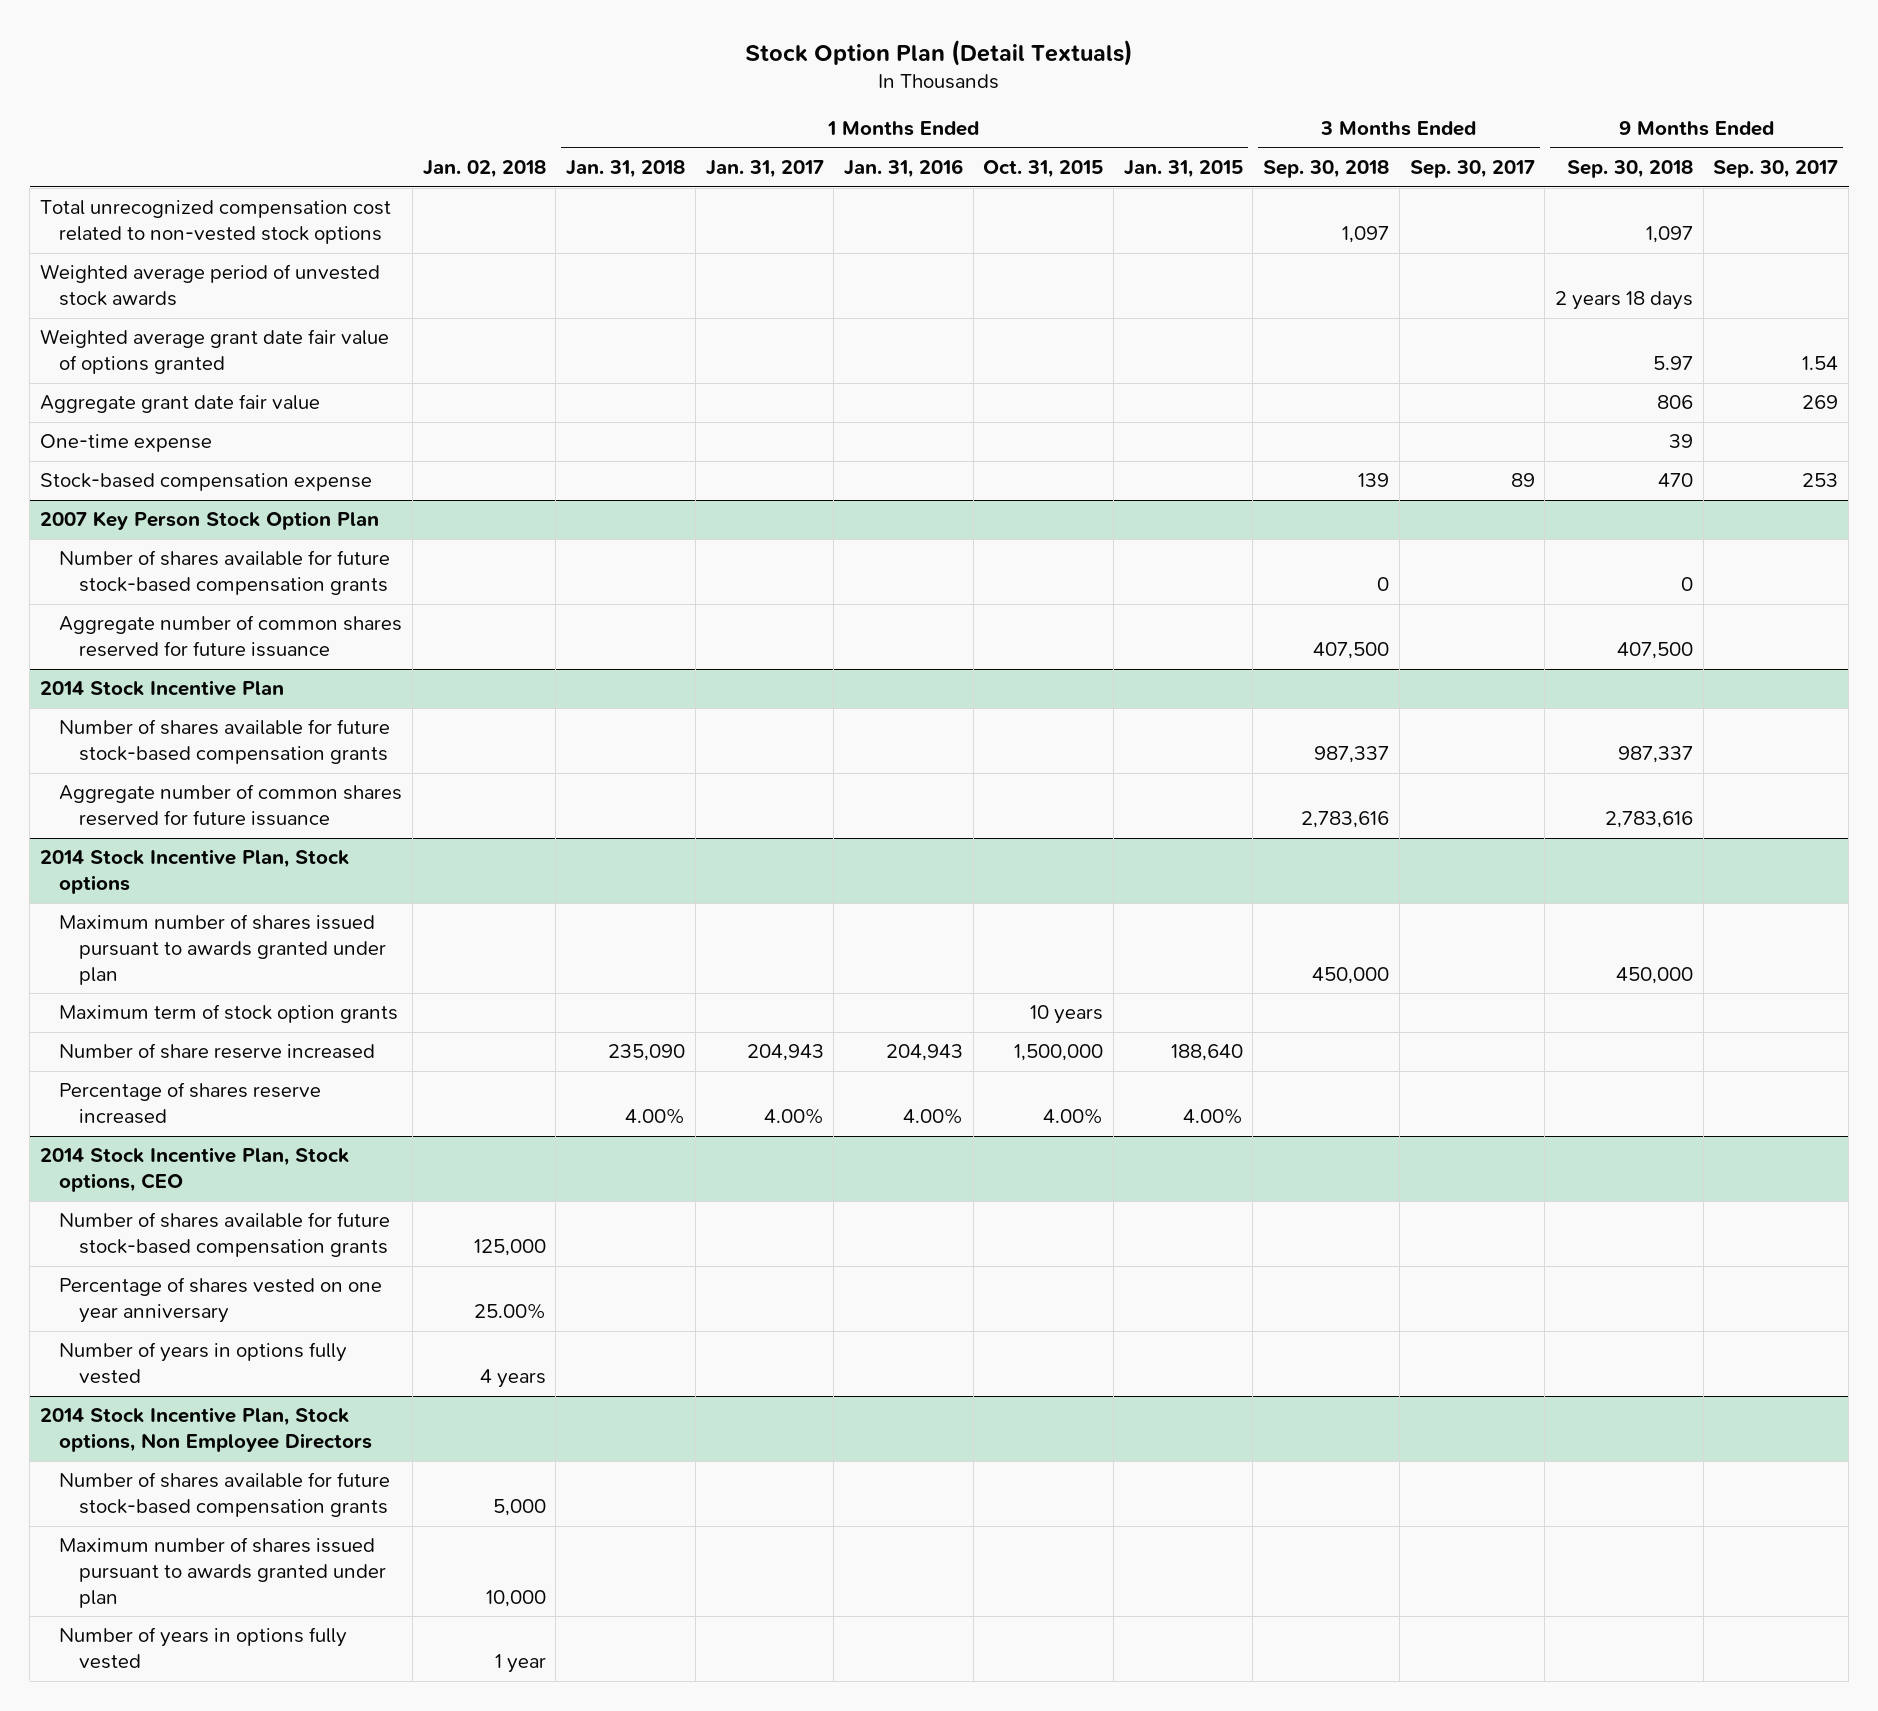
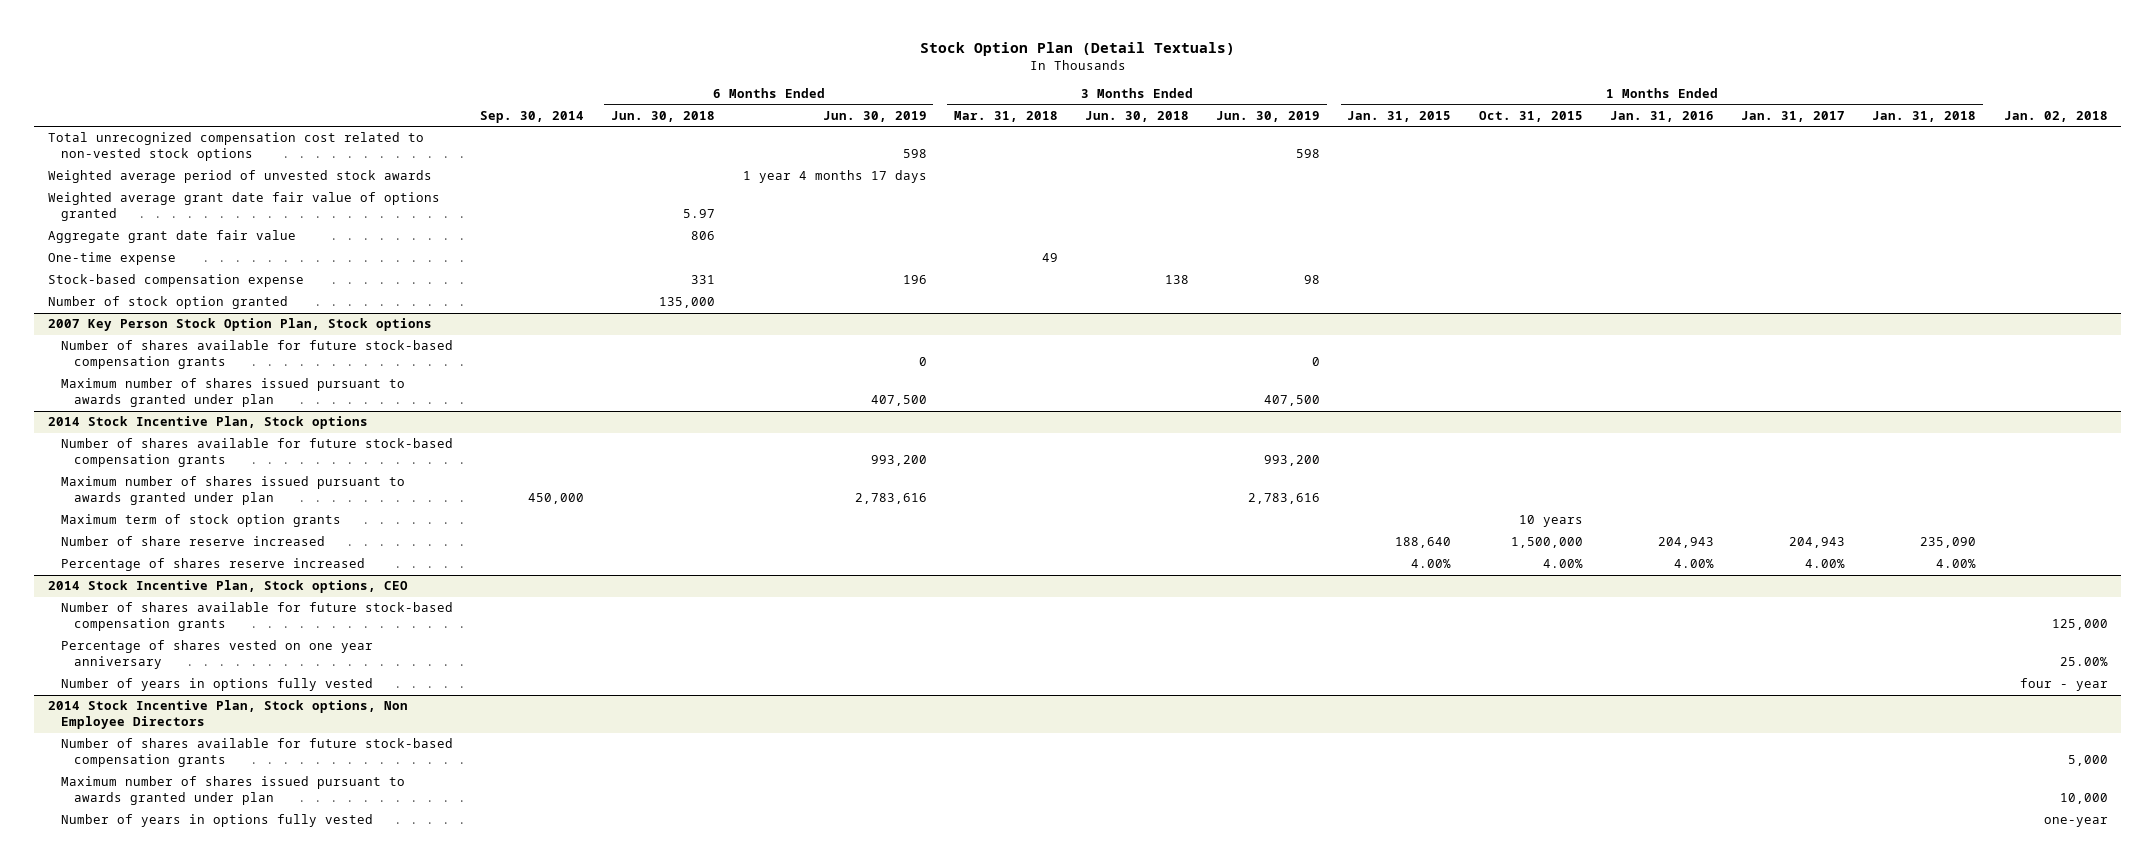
- | Jan. 02, 2018 | 1 Months Ended Jan. 31, 2018 | 1 Months Ended Jan. 31, 2017 | 1 Months Ended Jan. 31, 2016 | 1 Months Ended Oct. 31, 2015 | 1 Months Ended Jan. 31, 2015 | 3 Months Ended Sep. 30, 2018 | 3 Months Ended Sep. 30, 2017 | 9 Months Ended Sep. 30, 2018 | 9 Months Ended Sep. 30, 2017
+ | Sep. 30, 2014 | 6 Months Ended Jun. 30, 2018 | 6 Months Ended Jun. 30, 2019 | 3 Months Ended Mar. 31, 2018 | 3 Months Ended Jun. 30, 2018 | 3 Months Ended Jun. 30, 2019 | 1 Months Ended Jan. 31, 2015 | 1 Months Ended Oct. 31, 2015 | 1 Months Ended Jan. 31, 2016 | 1 Months Ended Jan. 31, 2017 | 1 Months Ended Jan. 31, 2018 | Jan. 02, 2018
- 2007 Key Person Stock Option Plan
+ Number of stock option granted | | 135,000 | | | | | | | | | |
+ 2007 Key Person Stock Option Plan, Stock options
- Aggregate number of common shares reserved for future issuance | | | | | | | 407,500 | | 407,500 |
- 2014 Stock Incentive Plan
- Number of shares available for future stock-based compensation grants | | | | | | | 987,337 | | 987,337 |
- Aggregate number of common shares reserved for future issuance | | | | | | | 2,783,616 | | 2,783,616 |
+ Maximum number of shares issued pursuant to awards granted under plan | | | 407,500 | | | 407,500 | | | | | |
@ 2014 Stock Incentive Plan, Stock options
+ Number of shares available for future stock-based compensation grants | | | 993,200 | | | 993,200 | | | | | |
@ 2014 Stock Incentive Plan, Stock options, CEO
- Number of years in options fully vested | 4 years | | | | | | | | |
+ Number of years in options fully vested | | | | | | | | | | | | four - year
@ 2014 Stock Incentive Plan, Stock options, Non Employee Directors
- Number of years in options fully vested | 1 year | | | | | | | | |
+ Number of years in options fully vested | | | | | | | | | | | | one-year

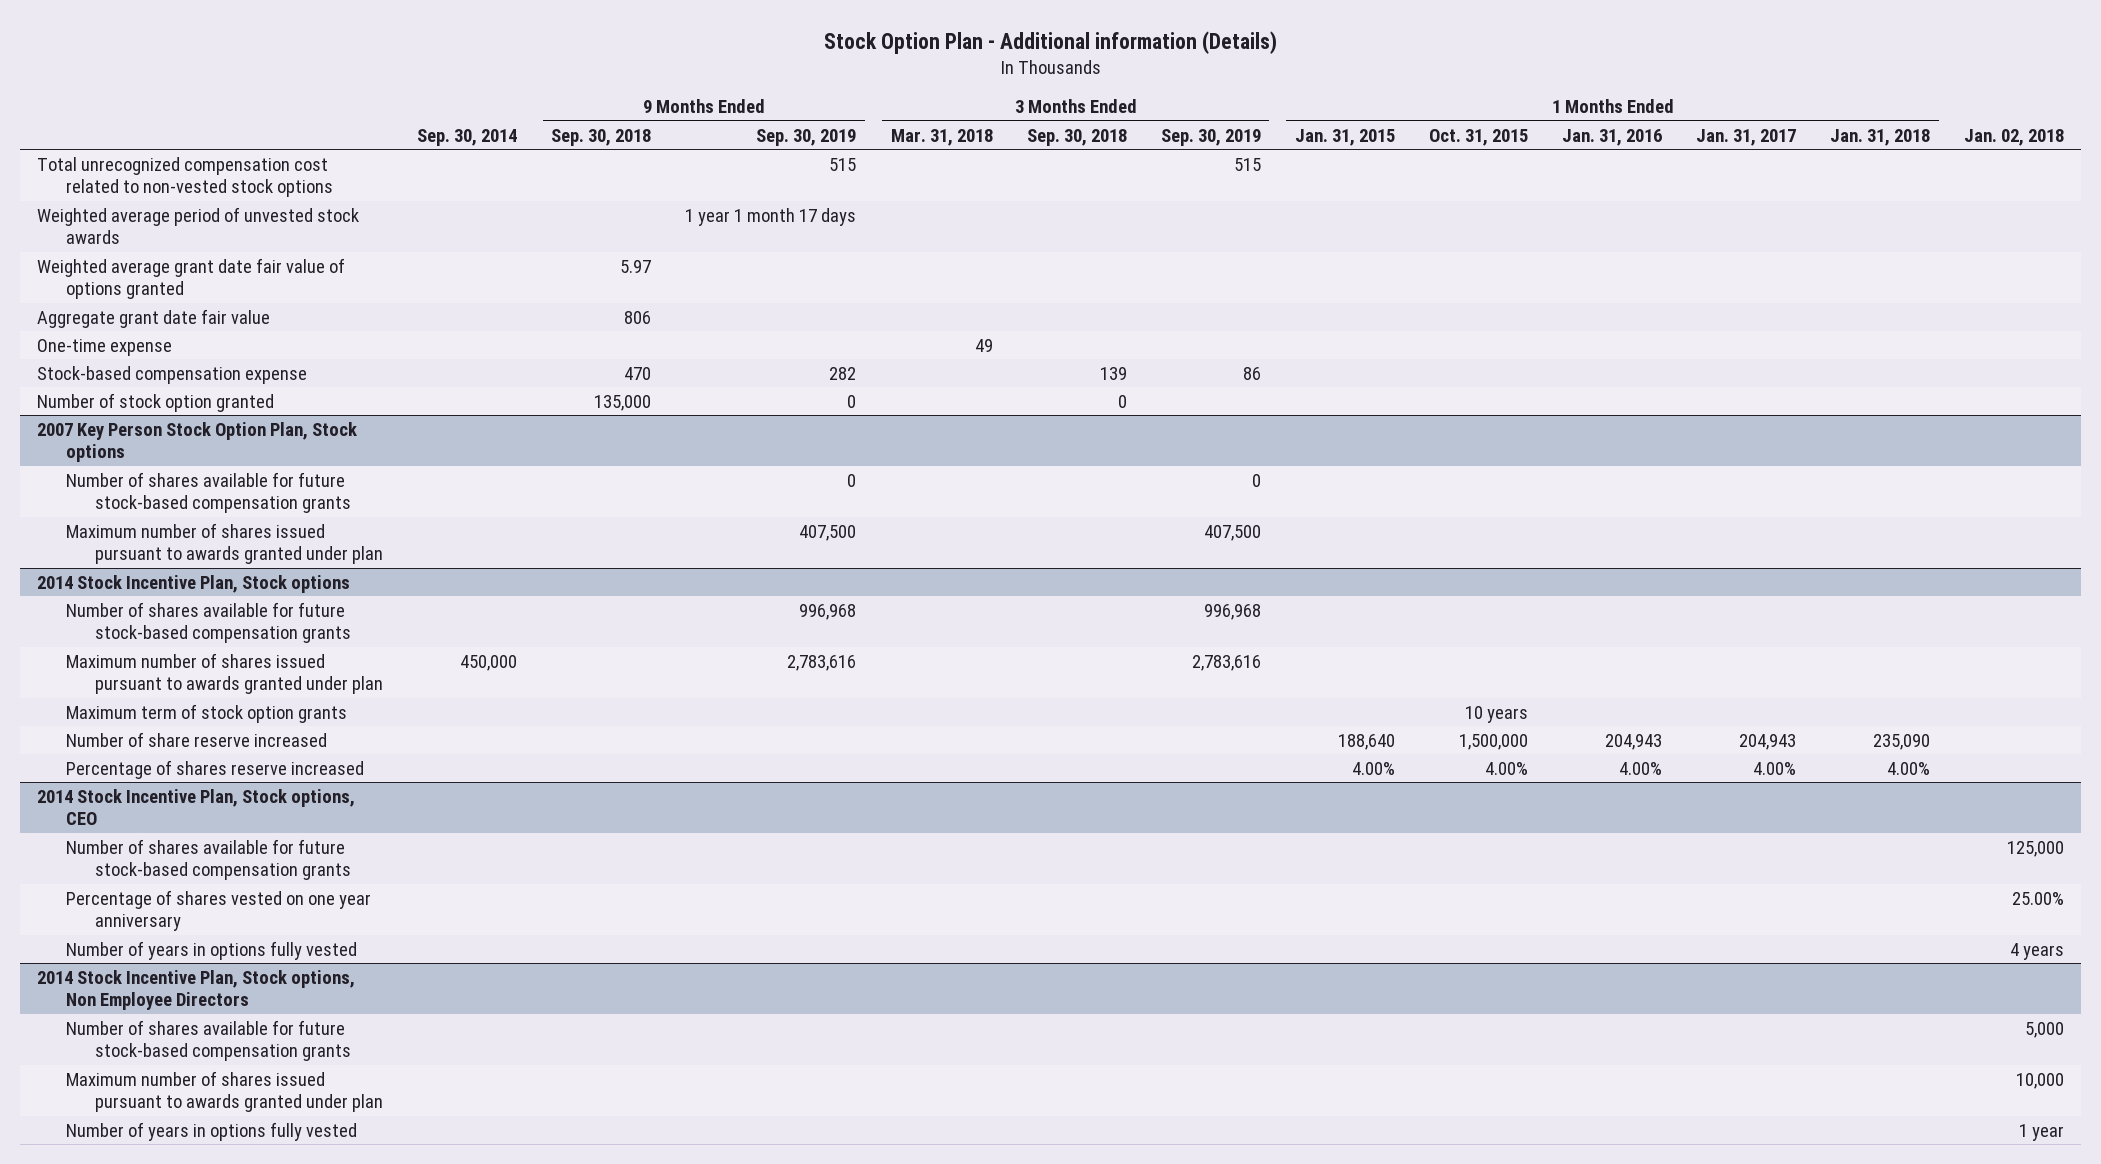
- Stock Option Plan (Detail Textuals)
+ Stock Option Plan - Additional information (Details)
- | Sep. 30, 2014 | 6 Months Ended Jun. 30, 2018 | 6 Months Ended Jun. 30, 2019 | 3 Months Ended Mar. 31, 2018 | 3 Months Ended Jun. 30, 2018 | 3 Months Ended Jun. 30, 2019 | 1 Months Ended Jan. 31, 2015 | 1 Months Ended Oct. 31, 2015 | 1 Months Ended Jan. 31, 2016 | 1 Months Ended Jan. 31, 2017 | 1 Months Ended Jan. 31, 2018 | Jan. 02, 2018
+ | Sep. 30, 2014 | 9 Months Ended Sep. 30, 2018 | 9 Months Ended Sep. 30, 2019 | 3 Months Ended Mar. 31, 2018 | 3 Months Ended Sep. 30, 2018 | 3 Months Ended Sep. 30, 2019 | 1 Months Ended Jan. 31, 2015 | 1 Months Ended Oct. 31, 2015 | 1 Months Ended Jan. 31, 2016 | 1 Months Ended Jan. 31, 2017 | 1 Months Ended Jan. 31, 2018 | Jan. 02, 2018
@ 2014 Stock Incentive Plan, Stock options, CEO
- Number of years in options fully vested | | | | | | | | | | | | four - year
+ Number of years in options fully vested | | | | | | | | | | | | 4 years
@ 2014 Stock Incentive Plan, Stock options, Non Employee Directors
- Number of years in options fully vested | | | | | | | | | | | | one-year
+ Number of years in options fully vested | | | | | | | | | | | | 1 year

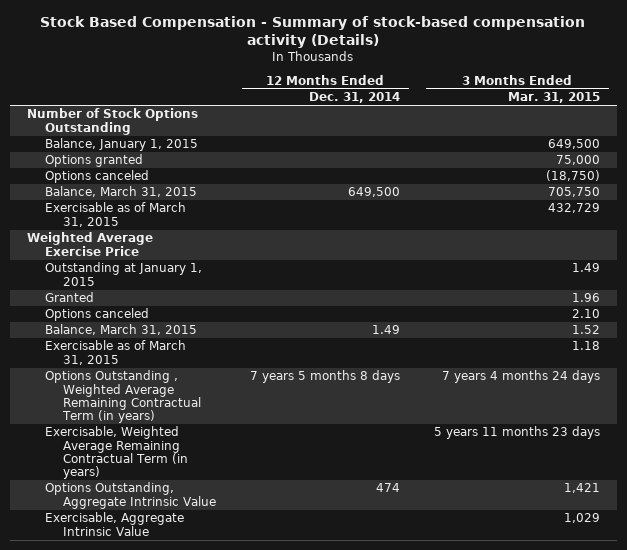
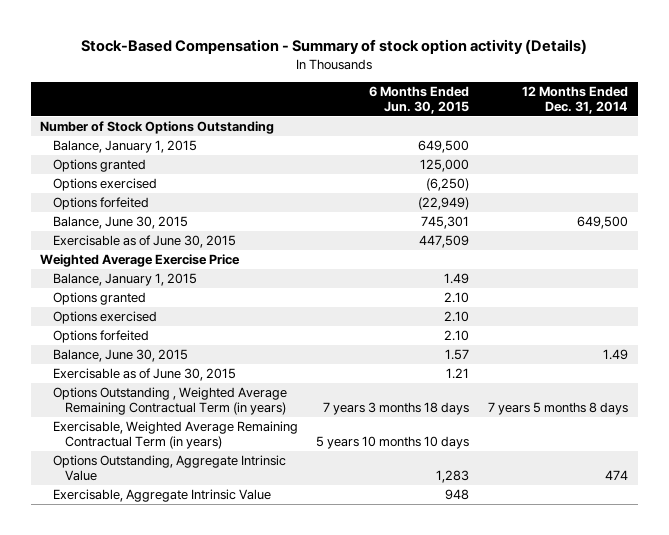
- Stock Based Compensation - Summary of stock-based compensation activity (Details)
+ Stock-Based Compensation - Summary of stock option activity (Details)
- | 12 Months Ended Dec. 31, 2014 | 3 Months Ended Mar. 31, 2015
+ | 6 Months Ended Jun. 30, 2015 | 12 Months Ended Dec. 31, 2014
- Options canceled | | (18,750)
- Balance, March 31, 2015 | 649,500 | 705,750
- Exercisable as of March 31, 2015 | | 432,729
+ Options exercised | (6,250) |
+ Options forfeited | (22,949) |
+ Balance, June 30, 2015 | 745,301 | 649,500
+ Exercisable as of June 30, 2015 | 447,509 |
- Outstanding at January 1, 2015 | | 1.49
- Granted | | 1.96
- Options canceled | | 2.10
- Balance, March 31, 2015 | 1.49 | 1.52
- Exercisable as of March 31, 2015 | | 1.18
+ Balance, January 1, 2015 | 1.49 |
+ Options granted | 2.10 |
+ Options exercised | 2.10 |
+ Options forfeited | 2.10 |
+ Balance, June 30, 2015 | 1.57 | 1.49
+ Exercisable as of June 30, 2015 | 1.21 |

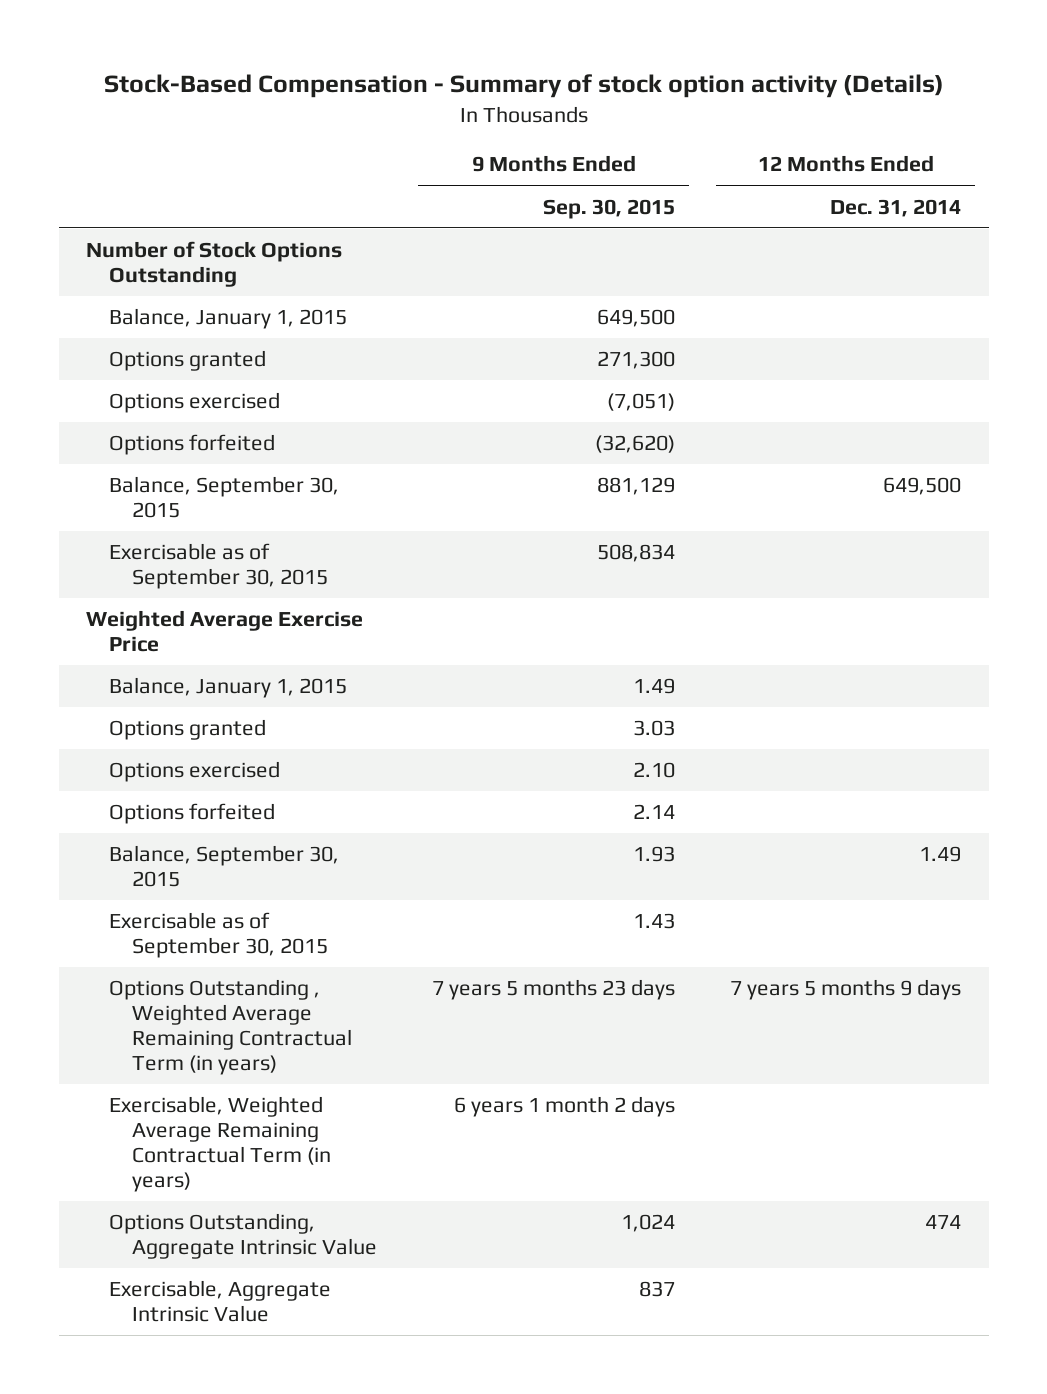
- | 6 Months Ended Jun. 30, 2015 | 12 Months Ended Dec. 31, 2014
+ | 9 Months Ended Sep. 30, 2015 | 12 Months Ended Dec. 31, 2014
- Balance, June 30, 2015 | 745,301 | 649,500
- Exercisable as of June 30, 2015 | 447,509 |
+ Balance, September 30, 2015 | 881,129 | 649,500
+ Exercisable as of September 30, 2015 | 508,834 |
- Balance, June 30, 2015 | 1.57 | 1.49
- Exercisable as of June 30, 2015 | 1.21 |
- Options Outstanding , Weighted Average Remaining Contractual Term (in years) | 7 years 3 months 18 days | 7 years 5 months 8 days
+ Balance, September 30, 2015 | 1.93 | 1.49
+ Exercisable as of September 30, 2015 | 1.43 |
+ Options Outstanding , Weighted Average Remaining Contractual Term (in years) | 7 years 5 months 23 days | 7 years 5 months 9 days

